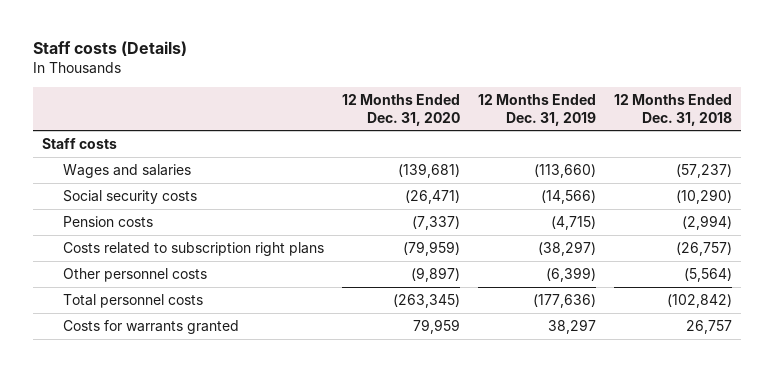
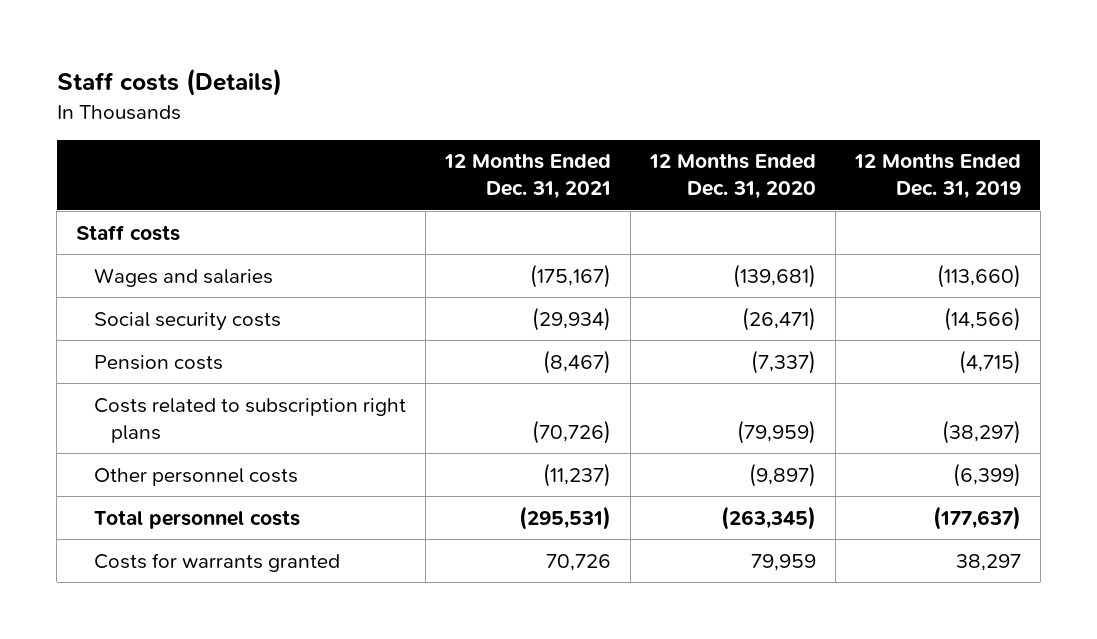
- | 12 Months Ended Dec. 31, 2020 | 12 Months Ended Dec. 31, 2019 | 12 Months Ended Dec. 31, 2018
+ | 12 Months Ended Dec. 31, 2021 | 12 Months Ended Dec. 31, 2020 | 12 Months Ended Dec. 31, 2019
- Total personnel costs | (263,345) | (177,636) | (102,842)
+ Total personnel costs | (295,531) | (263,345) | (177,637)

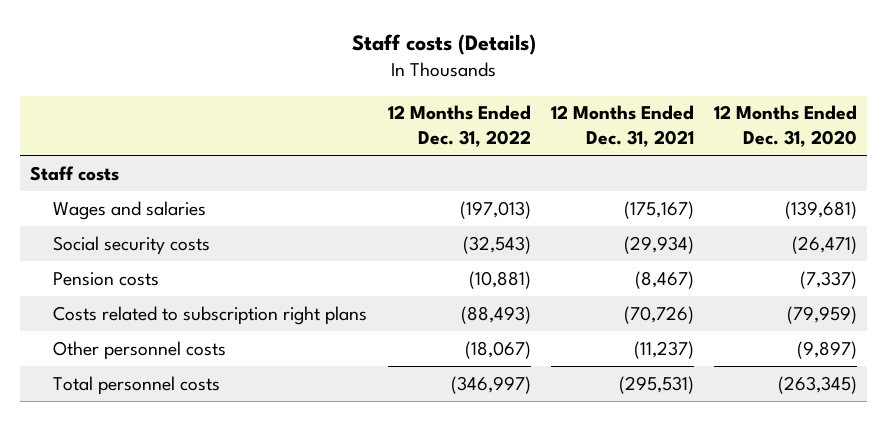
- | 12 Months Ended Dec. 31, 2021 | 12 Months Ended Dec. 31, 2020 | 12 Months Ended Dec. 31, 2019
+ | 12 Months Ended Dec. 31, 2022 | 12 Months Ended Dec. 31, 2021 | 12 Months Ended Dec. 31, 2020
- Costs for warrants granted | 70,726 | 79,959 | 38,297

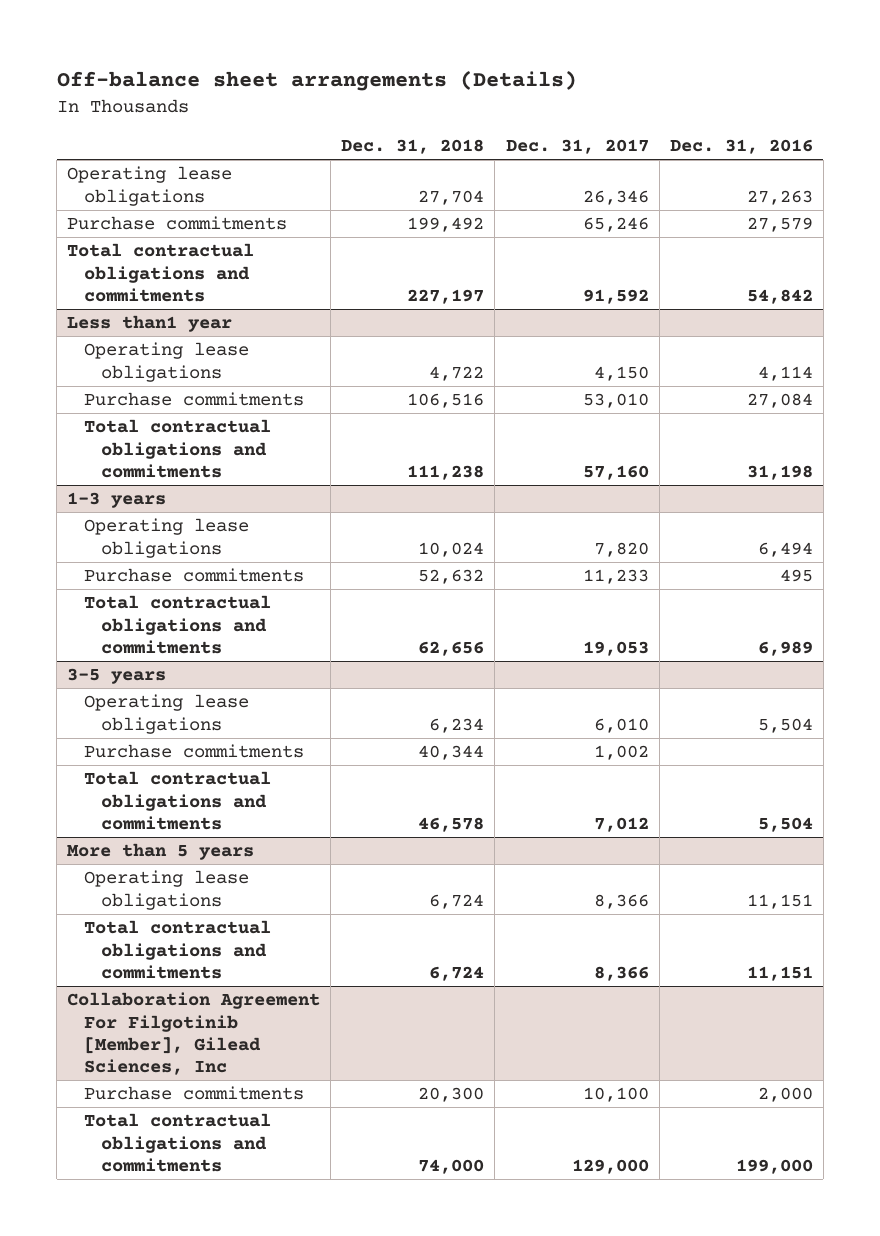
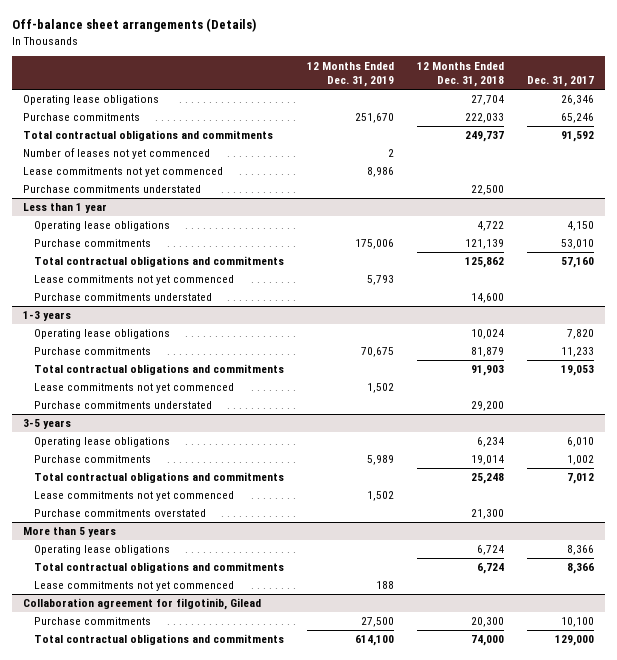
- | Dec. 31, 2018 | Dec. 31, 2017 | Dec. 31, 2016
+ | 12 Months Ended Dec. 31, 2019 | 12 Months Ended Dec. 31, 2018 | Dec. 31, 2017
- Less than1 year
+ Number of leases not yet commenced | 2 | |
+ Lease commitments not yet commenced | 8,986 | |
+ Purchase commitments understated | | 22,500 |
+ Less than 1 year
+ Lease commitments not yet commenced | 5,793 | |
+ Purchase commitments understated | | 14,600 |
@ 1-3 years
+ Lease commitments not yet commenced | 1,502 | |
+ Purchase commitments understated | | 29,200 |
@ 3-5 years
+ Lease commitments not yet commenced | 1,502 | |
+ Purchase commitments overstated | | 21,300 |
- Collaboration Agreement For Filgotinib [Member], Gilead Sciences, Inc
@ More than 5 years
+ Lease commitments not yet commenced | 188 | |
+ Collaboration agreement for filgotinib, Gilead

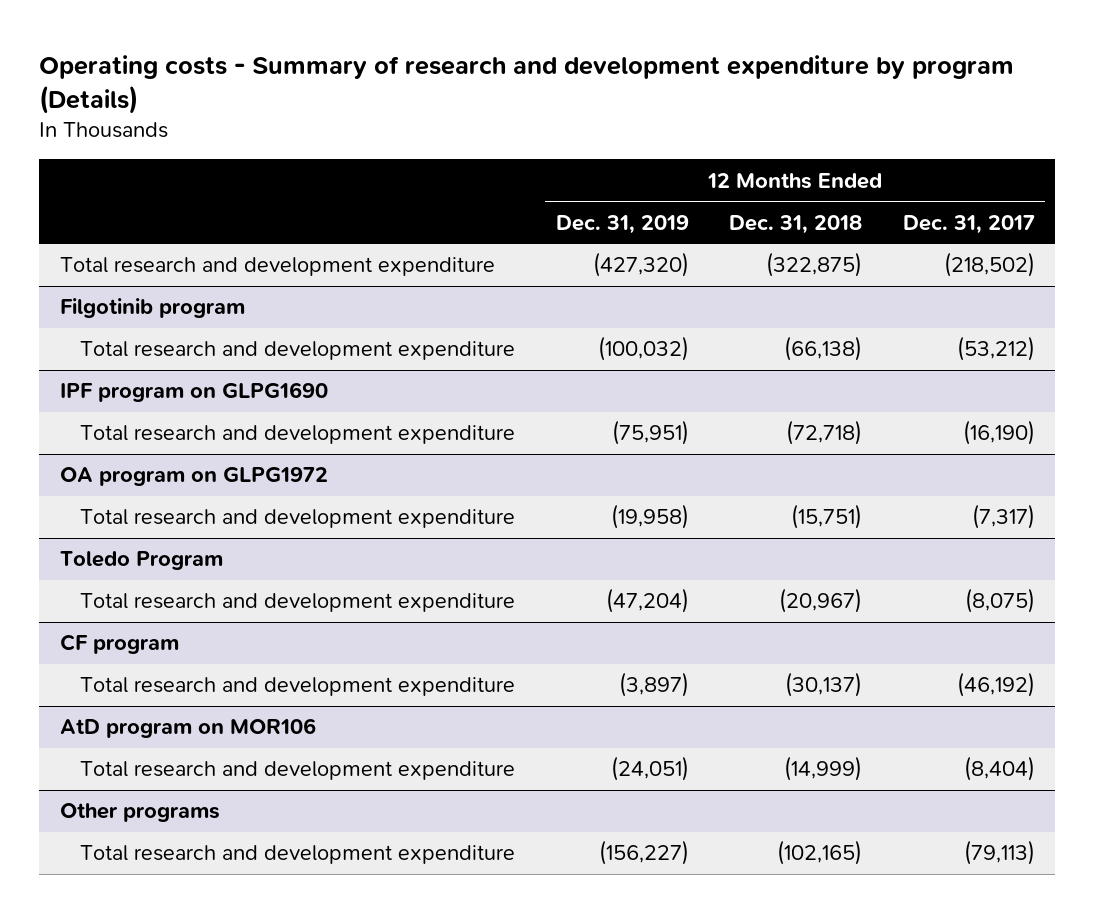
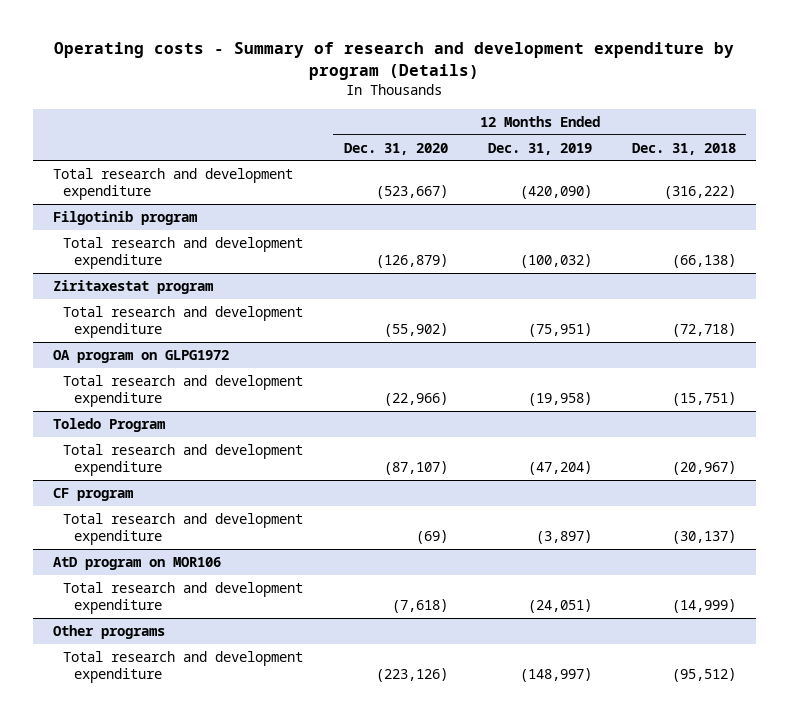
- | 12 Months Ended Dec. 31, 2019 | 12 Months Ended Dec. 31, 2018 | 12 Months Ended Dec. 31, 2017
+ | 12 Months Ended Dec. 31, 2020 | 12 Months Ended Dec. 31, 2019 | 12 Months Ended Dec. 31, 2018
- Total research and development expenditure | (427,320) | (322,875) | (218,502)
+ Total research and development expenditure | (523,667) | (420,090) | (316,222)
- IPF program on GLPG1690
+ Ziritaxestat program
@ Other programs
- Total research and development expenditure | (156,227) | (102,165) | (79,113)
+ Total research and development expenditure | (223,126) | (148,997) | (95,512)

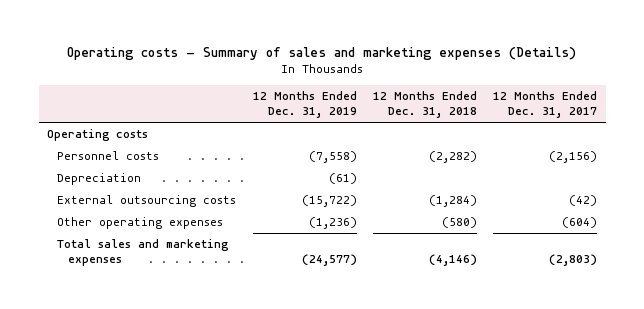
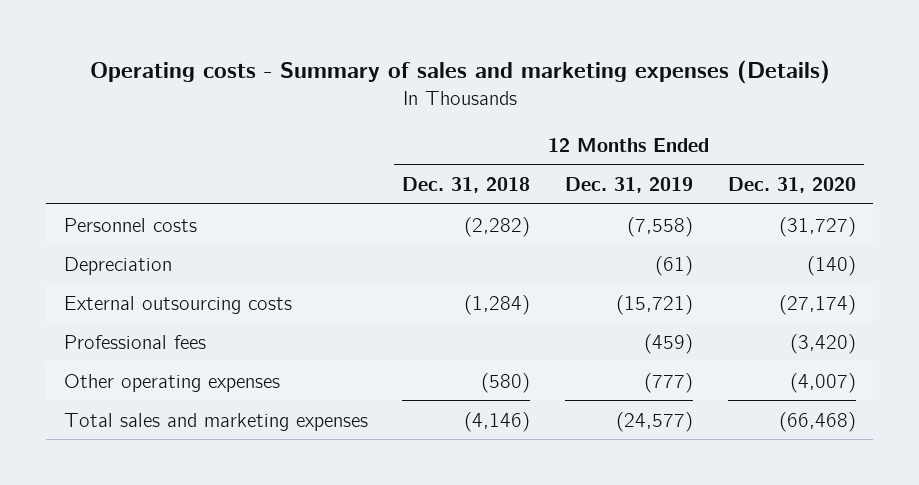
- | 12 Months Ended Dec. 31, 2019 | 12 Months Ended Dec. 31, 2018 | 12 Months Ended Dec. 31, 2017
+ | 12 Months Ended Dec. 31, 2018 | 12 Months Ended Dec. 31, 2019 | 12 Months Ended Dec. 31, 2020
- Operating costs
- External outsourcing costs | (15,722) | (1,284) | (42)
- Other operating expenses | (1,236) | (580) | (604)
+ External outsourcing costs | (1,284) | (15,721) | (27,174)
+ Professional fees | | (459) | (3,420)
+ Other operating expenses | (580) | (777) | (4,007)

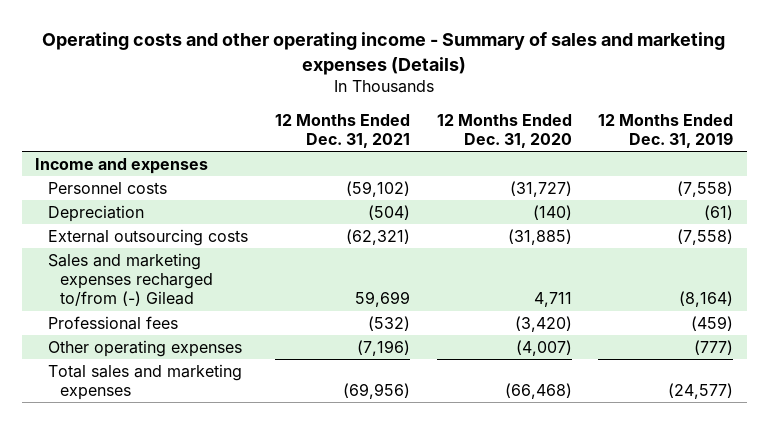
- Operating costs - Summary of sales and marketing expenses (Details)
+ Operating costs and other operating income - Summary of sales and marketing expenses (Details)
- | 12 Months Ended Dec. 31, 2018 | 12 Months Ended Dec. 31, 2019 | 12 Months Ended Dec. 31, 2020
+ | 12 Months Ended Dec. 31, 2021 | 12 Months Ended Dec. 31, 2020 | 12 Months Ended Dec. 31, 2019
+ Income and expenses
- External outsourcing costs | (1,284) | (15,721) | (27,174)
+ External outsourcing costs | (62,321) | (31,885) | (7,558)
+ Sales and marketing expenses recharged to/from (-) Gilead | 59,699 | 4,711 | (8,164)

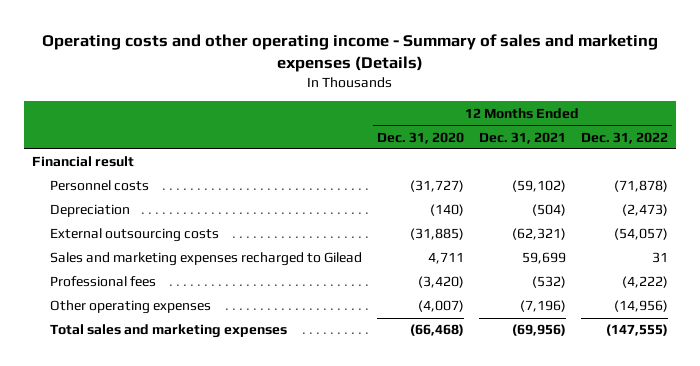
- | 12 Months Ended Dec. 31, 2021 | 12 Months Ended Dec. 31, 2020 | 12 Months Ended Dec. 31, 2019
+ | 12 Months Ended Dec. 31, 2020 | 12 Months Ended Dec. 31, 2021 | 12 Months Ended Dec. 31, 2022
- Income and expenses
+ Financial result
- Sales and marketing expenses recharged to/from (-) Gilead | 59,699 | 4,711 | (8,164)
+ Sales and marketing expenses recharged to Gilead | 4,711 | 59,699 | 31

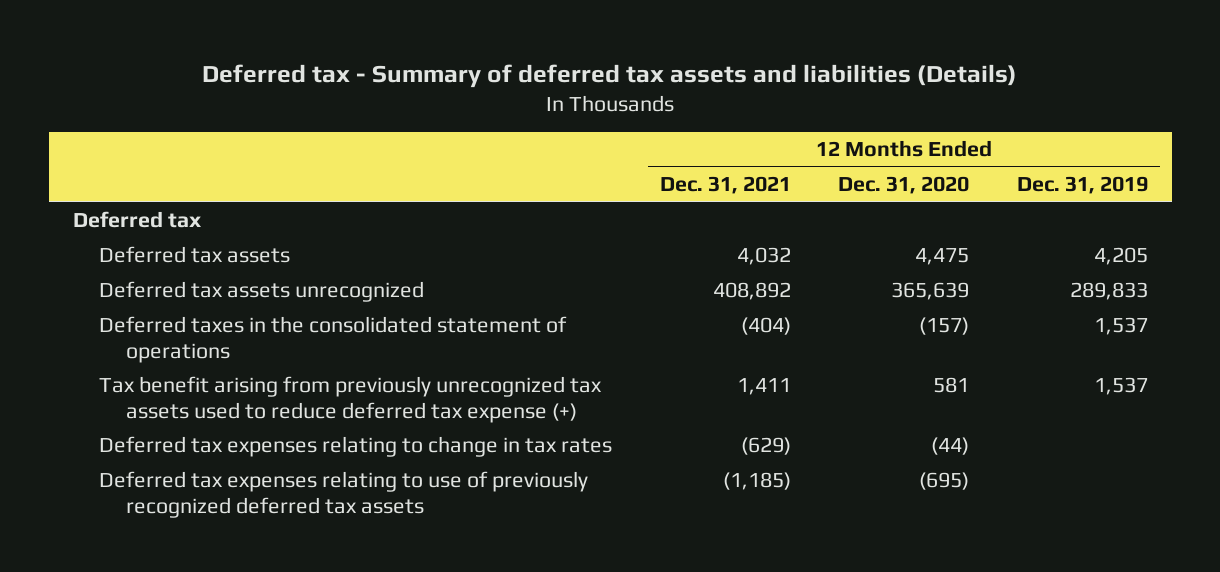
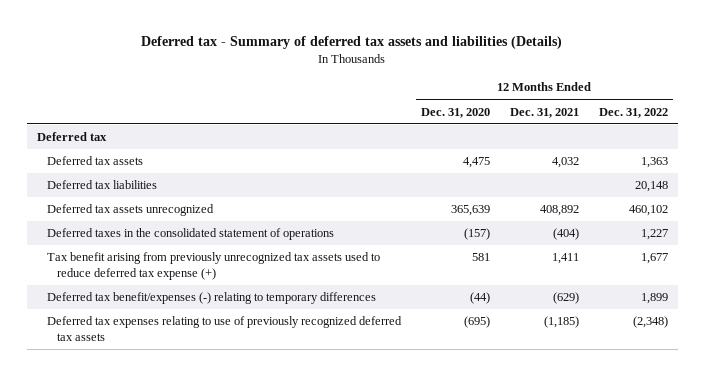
- | 12 Months Ended Dec. 31, 2021 | 12 Months Ended Dec. 31, 2020 | 12 Months Ended Dec. 31, 2019
+ | 12 Months Ended Dec. 31, 2020 | 12 Months Ended Dec. 31, 2021 | 12 Months Ended Dec. 31, 2022
+ Deferred tax liabilities | | | 20,148
- Deferred tax expenses relating to change in tax rates | (629) | (44) |
+ Deferred tax benefit/expenses (-) relating to temporary differences | (44) | (629) | 1,899

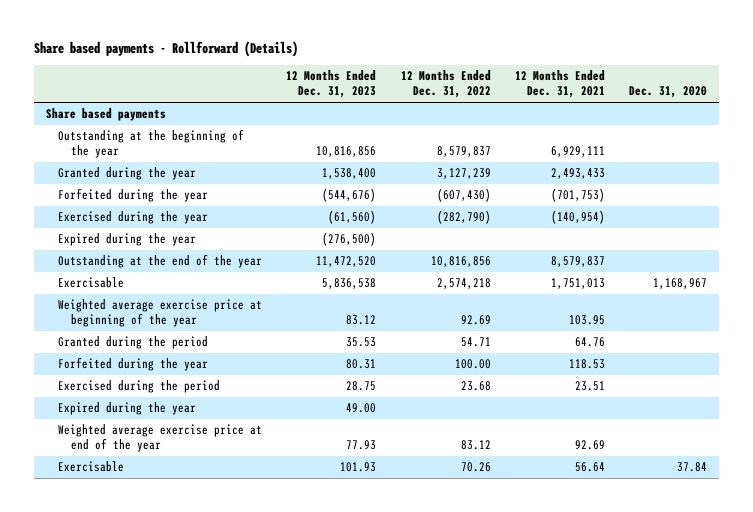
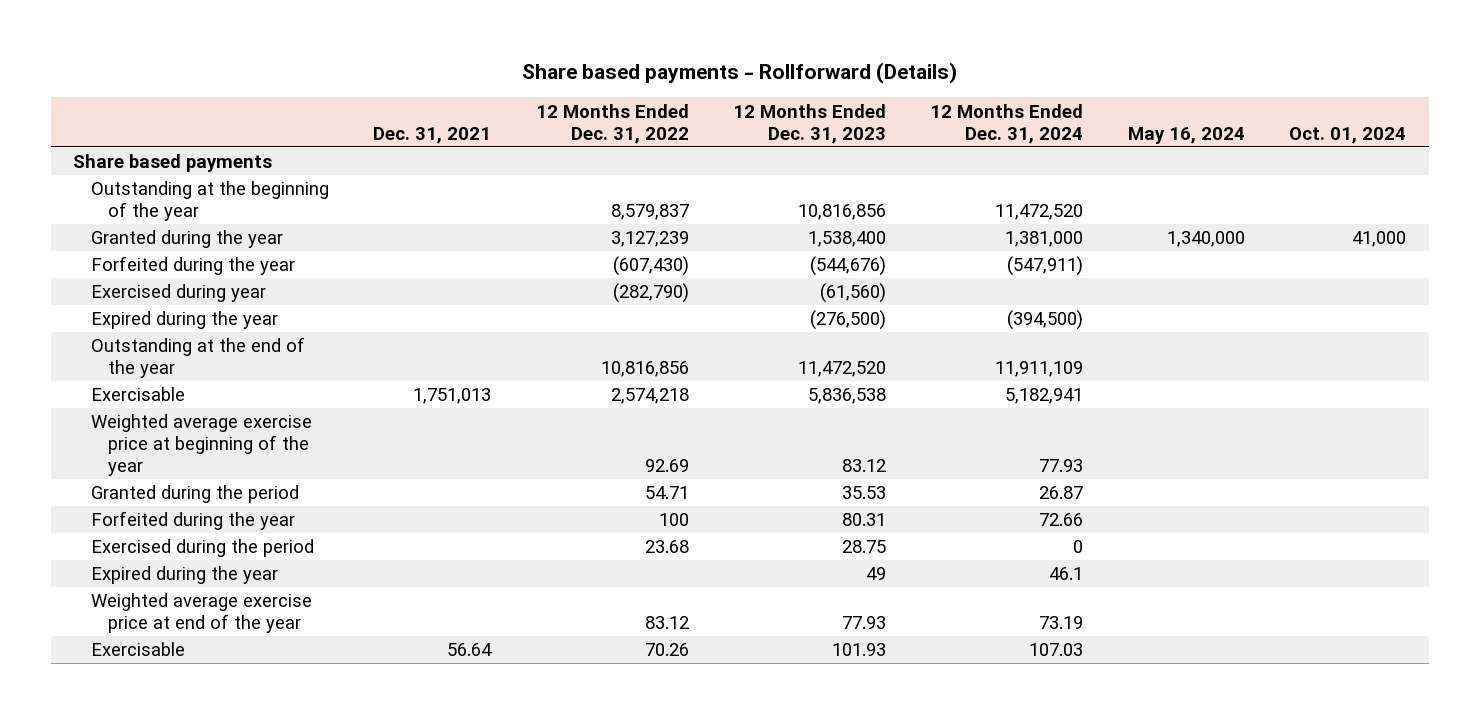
- | 12 Months Ended Dec. 31, 2023 | 12 Months Ended Dec. 31, 2022 | 12 Months Ended Dec. 31, 2021 | Dec. 31, 2020
+ | Dec. 31, 2021 | 12 Months Ended Dec. 31, 2022 | 12 Months Ended Dec. 31, 2023 | 12 Months Ended Dec. 31, 2024 | May 16, 2024 | Oct. 01, 2024
- Exercised during the year | (61,560) | (282,790) | (140,954) |
+ Exercised during year | | (282,790) | (61,560) | | |
- Forfeited during the year | 80.31 | 100.00 | 118.53 |
+ Forfeited during the year | | 100 | 80.31 | 72.66 | |
- Expired during the year | 49.00 | | |
+ Expired during the year | | | 49 | 46.1 | |

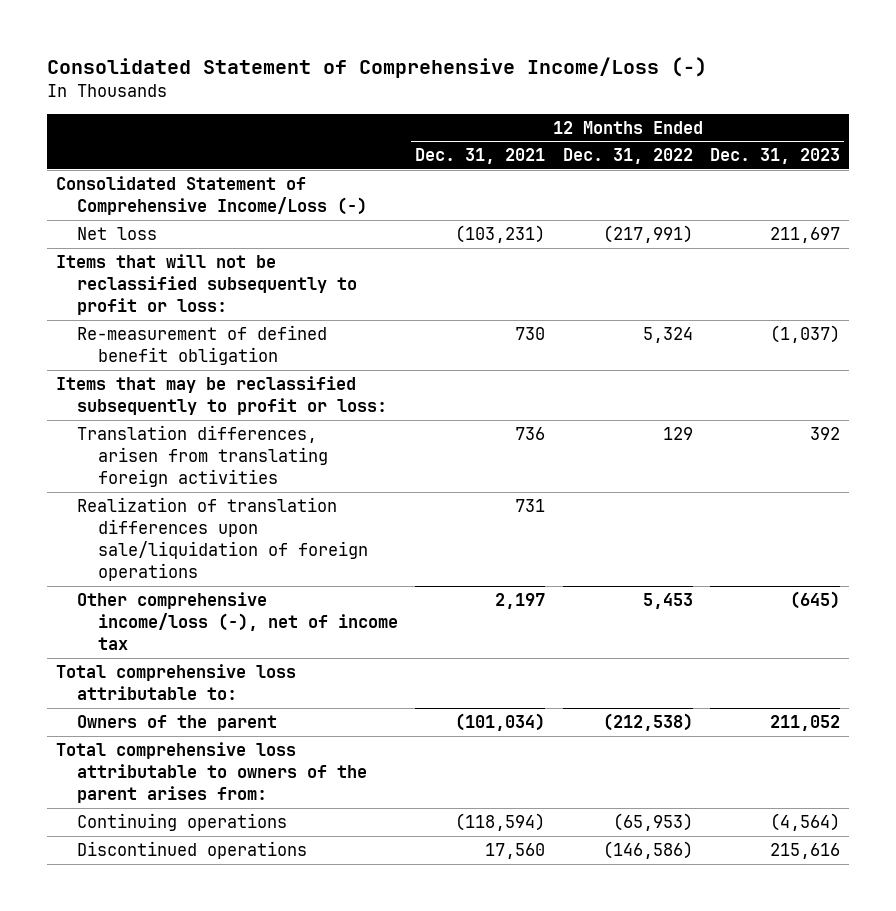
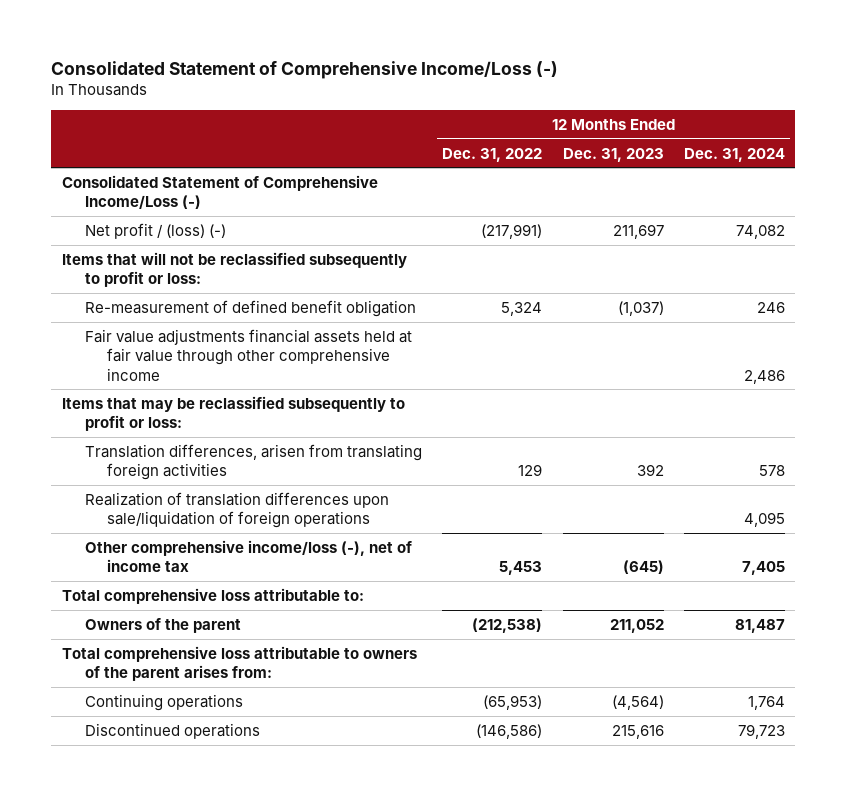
- | 12 Months Ended Dec. 31, 2021 | 12 Months Ended Dec. 31, 2022 | 12 Months Ended Dec. 31, 2023
+ | 12 Months Ended Dec. 31, 2022 | 12 Months Ended Dec. 31, 2023 | 12 Months Ended Dec. 31, 2024
- Net loss | (103,231) | (217,991) | 211,697
+ Net profit / (loss) (-) | (217,991) | 211,697 | 74,082
+ Fair value adjustments financial assets held at fair value through other comprehensive income | | | 2,486

